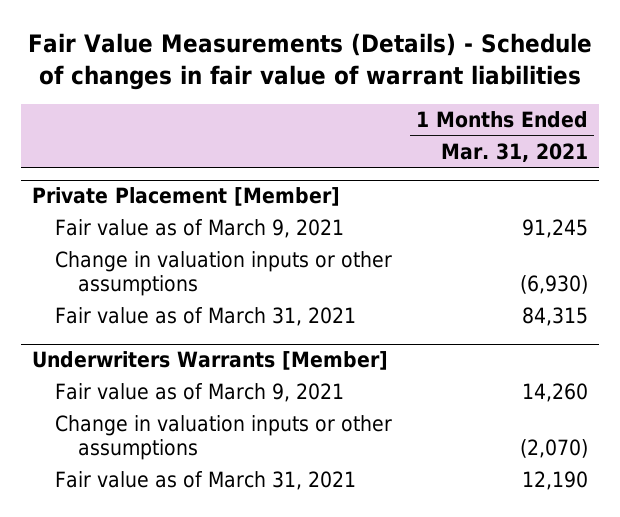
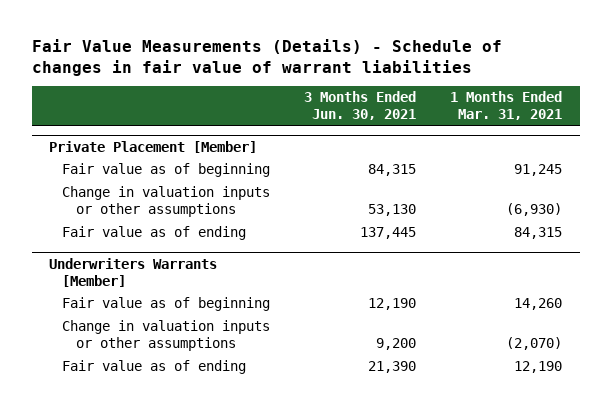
- | 1 Months Ended Mar. 31, 2021
+ | 3 Months Ended Jun. 30, 2021 | 1 Months Ended Mar. 31, 2021
@ Private Placement [Member]
- Fair value as of March 9, 2021 | 91,245
+ Fair value as of beginning | 84,315 | 91,245
- Fair value as of March 31, 2021 | 84,315
+ Fair value as of ending | 137,445 | 84,315
@ Underwriters Warrants [Member]
- Fair value as of March 9, 2021 | 14,260
+ Fair value as of beginning | 12,190 | 14,260
- Fair value as of March 31, 2021 | 12,190
+ Fair value as of ending | 21,390 | 12,190

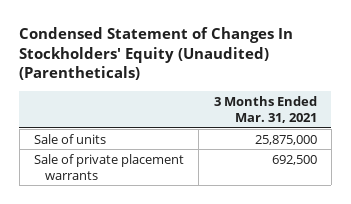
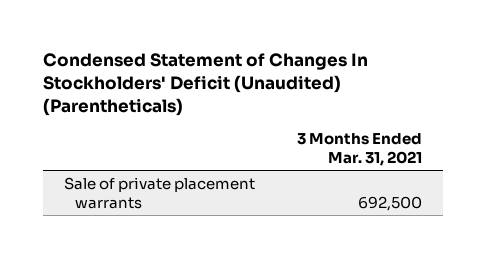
- Condensed Statement of Changes In Stockholders' Equity (Unaudited) (Parentheticals)
+ Condensed Statement of Changes In Stockholders' Deficit (Unaudited) (Parentheticals)
- Sale of units | 25,875,000

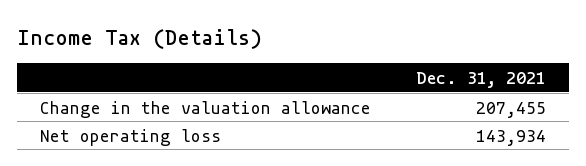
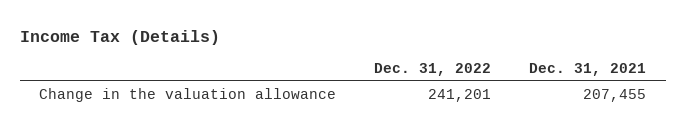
- | Dec. 31, 2021
+ | Dec. 31, 2022 | Dec. 31, 2021
- Net operating loss | 143,934

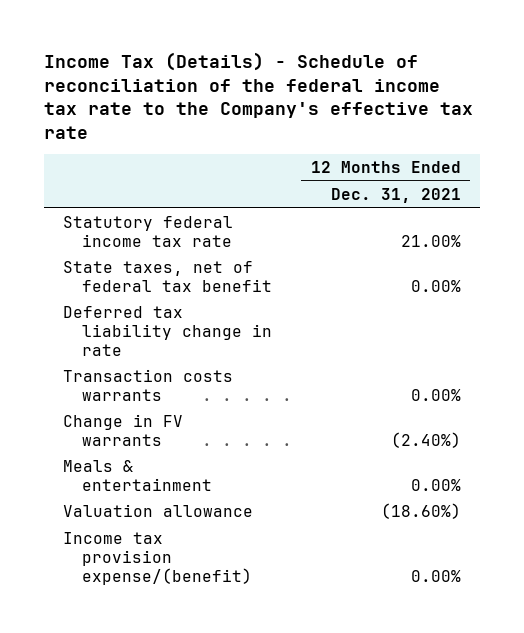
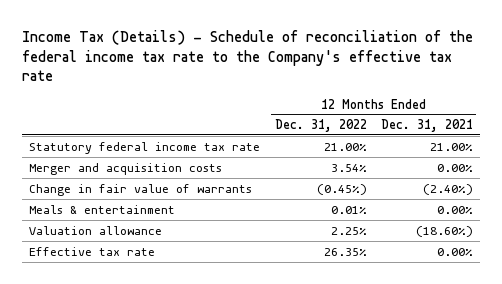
- | 12 Months Ended Dec. 31, 2021
+ | 12 Months Ended Dec. 31, 2022 | 12 Months Ended Dec. 31, 2021
- State taxes, net of federal tax benefit | 0.00%
- Deferred tax liability change in rate
- Transaction costs warrants | 0.00%
- Change in FV warrants | (2.40%)
+ Merger and acquisition costs | 3.54% | 0.00%
+ Change in fair value of warrants | (0.45%) | (2.40%)
- Income tax provision expense/(benefit) | 0.00%
+ Effective tax rate | 26.35% | 0.00%

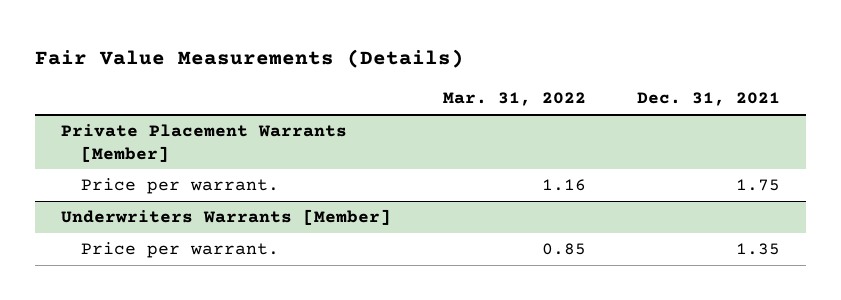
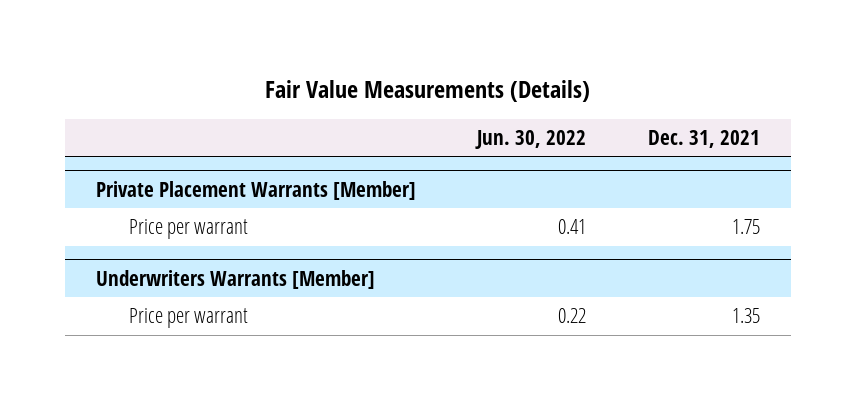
- | Mar. 31, 2022 | Dec. 31, 2021
+ | Jun. 30, 2022 | Dec. 31, 2021
@ Private Placement Warrants [Member]
- Price per warrant. | 1.16 | 1.75
+ Price per warrant | 0.41 | 1.75
@ Underwriters Warrants [Member]
- Price per warrant. | 0.85 | 1.35
+ Price per warrant | 0.22 | 1.35

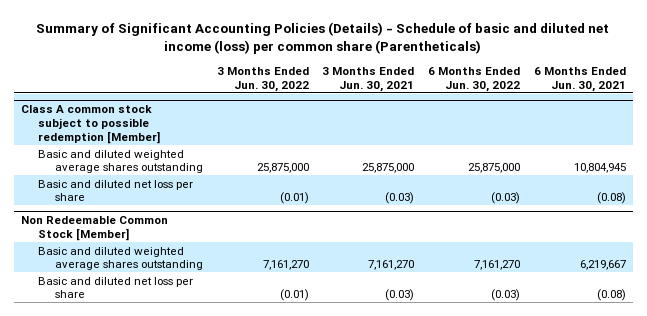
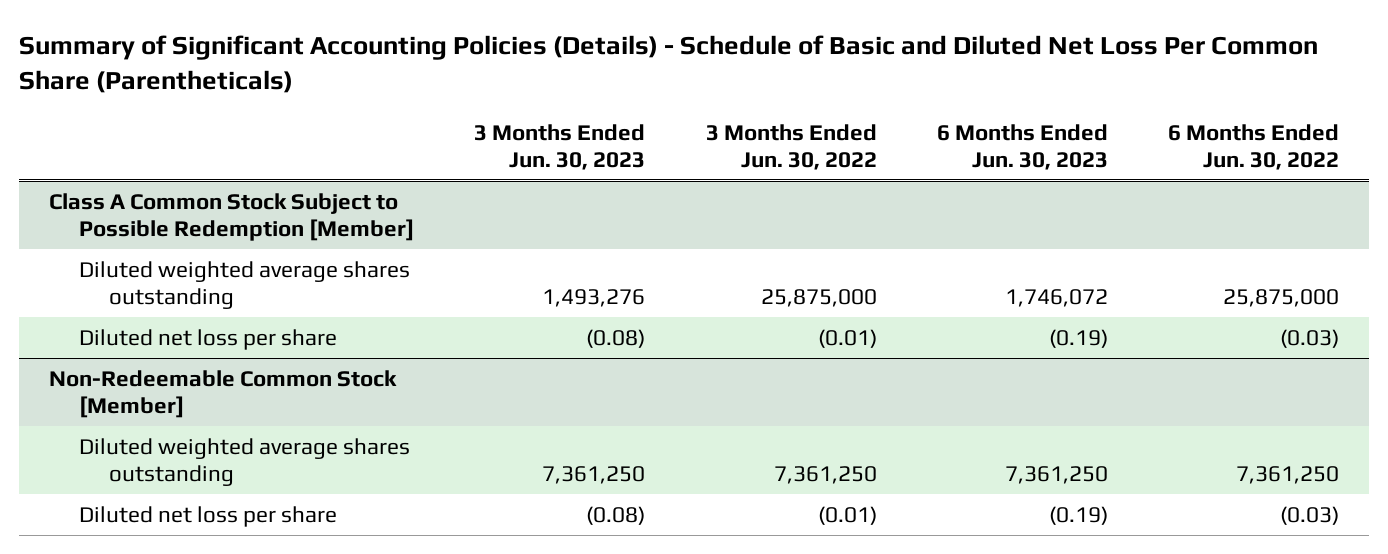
- Summary of Significant Accounting Policies (Details) - Schedule of basic and diluted net income (loss) per common share (Parentheticals)
+ Summary of Significant Accounting Policies (Details) - Schedule of Basic and Diluted Net Loss Per Common Share (Parentheticals)
- | 3 Months Ended Jun. 30, 2022 | 3 Months Ended Jun. 30, 2021 | 6 Months Ended Jun. 30, 2022 | 6 Months Ended Jun. 30, 2021
+ | 3 Months Ended Jun. 30, 2023 | 3 Months Ended Jun. 30, 2022 | 6 Months Ended Jun. 30, 2023 | 6 Months Ended Jun. 30, 2022
- Class A common stock subject to possible redemption [Member]
- Basic and diluted weighted average shares outstanding | 25,875,000 | 25,875,000 | 25,875,000 | 10,804,945
- Basic and diluted net loss per share | (0.01) | (0.03) | (0.03) | (0.08)
- Non Redeemable Common Stock [Member]
- Basic and diluted weighted average shares outstanding | 7,161,270 | 7,161,270 | 7,161,270 | 6,219,667
- Basic and diluted net loss per share | (0.01) | (0.03) | (0.03) | (0.08)
+ Class A Common Stock Subject to Possible Redemption [Member]
+ Diluted weighted average shares outstanding | 1,493,276 | 25,875,000 | 1,746,072 | 25,875,000
+ Diluted net loss per share | (0.08) | (0.01) | (0.19) | (0.03)
+ Non-Redeemable Common Stock [Member]
+ Diluted weighted average shares outstanding | 7,361,250 | 7,361,250 | 7,361,250 | 7,361,250
+ Diluted net loss per share | (0.08) | (0.01) | (0.19) | (0.03)

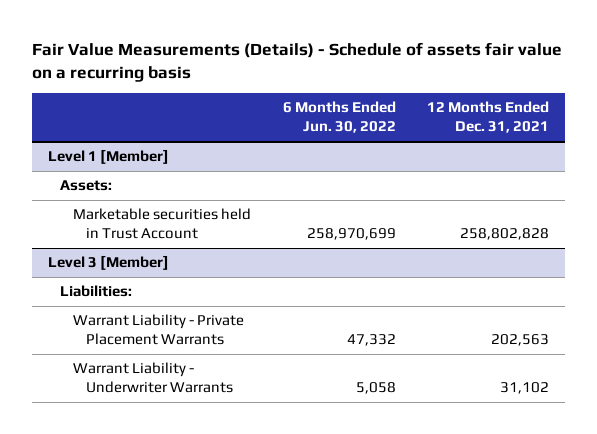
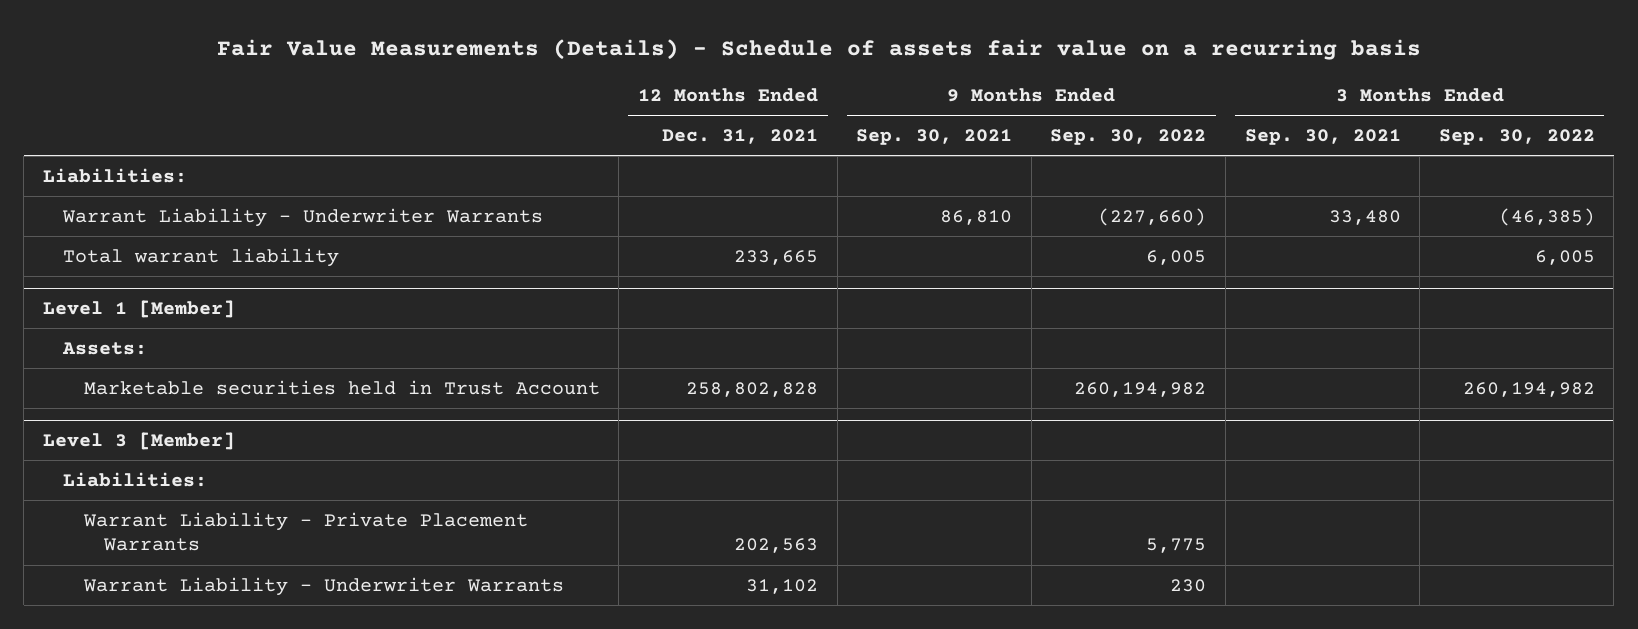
- | 6 Months Ended Jun. 30, 2022 | 12 Months Ended Dec. 31, 2021
+ | 12 Months Ended Dec. 31, 2021 | 9 Months Ended Sep. 30, 2021 | 9 Months Ended Sep. 30, 2022 | 3 Months Ended Sep. 30, 2021 | 3 Months Ended Sep. 30, 2022
+ Liabilities:
+ Warrant Liability - Underwriter Warrants | | 86,810 | (227,660) | 33,480 | (46,385)
+ Total warrant liability | 233,665 | | 6,005 | | 6,005

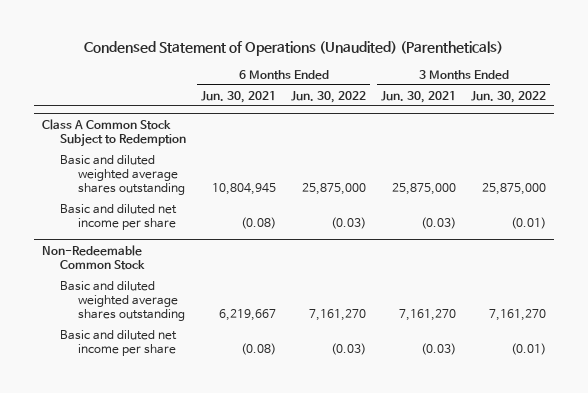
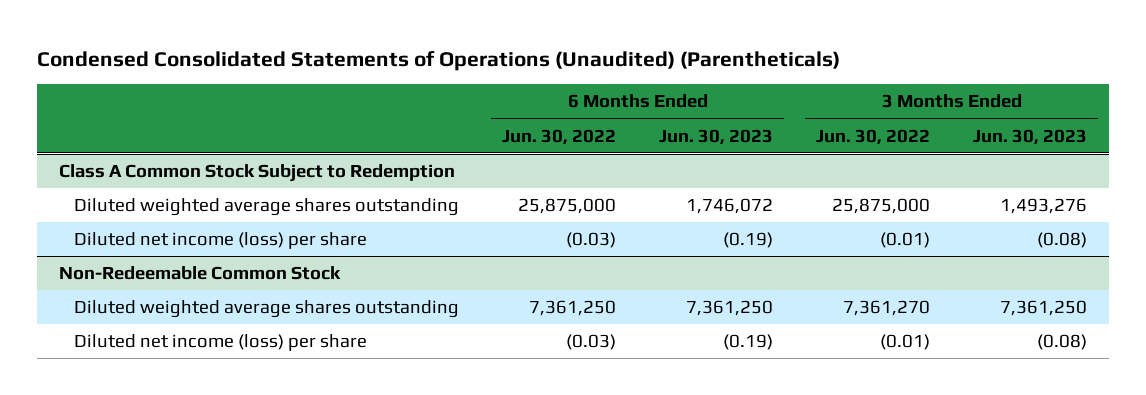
- Condensed Statement of Operations (Unaudited) (Parentheticals)
+ Condensed Consolidated Statements of Operations (Unaudited) (Parentheticals)
- | 6 Months Ended Jun. 30, 2021 | 6 Months Ended Jun. 30, 2022 | 3 Months Ended Jun. 30, 2021 | 3 Months Ended Jun. 30, 2022
+ | 6 Months Ended Jun. 30, 2022 | 6 Months Ended Jun. 30, 2023 | 3 Months Ended Jun. 30, 2022 | 3 Months Ended Jun. 30, 2023
@ Class A Common Stock Subject to Redemption
- Basic and diluted weighted average shares outstanding | 10,804,945 | 25,875,000 | 25,875,000 | 25,875,000
- Basic and diluted net income per share | (0.08) | (0.03) | (0.03) | (0.01)
+ Diluted weighted average shares outstanding | 25,875,000 | 1,746,072 | 25,875,000 | 1,493,276
+ Diluted net income (loss) per share | (0.03) | (0.19) | (0.01) | (0.08)
@ Non-Redeemable Common Stock
- Basic and diluted weighted average shares outstanding | 6,219,667 | 7,161,270 | 7,161,270 | 7,161,270
- Basic and diluted net income per share | (0.08) | (0.03) | (0.03) | (0.01)
+ Diluted weighted average shares outstanding | 7,361,250 | 7,361,250 | 7,361,270 | 7,361,250
+ Diluted net income (loss) per share | (0.03) | (0.19) | (0.01) | (0.08)

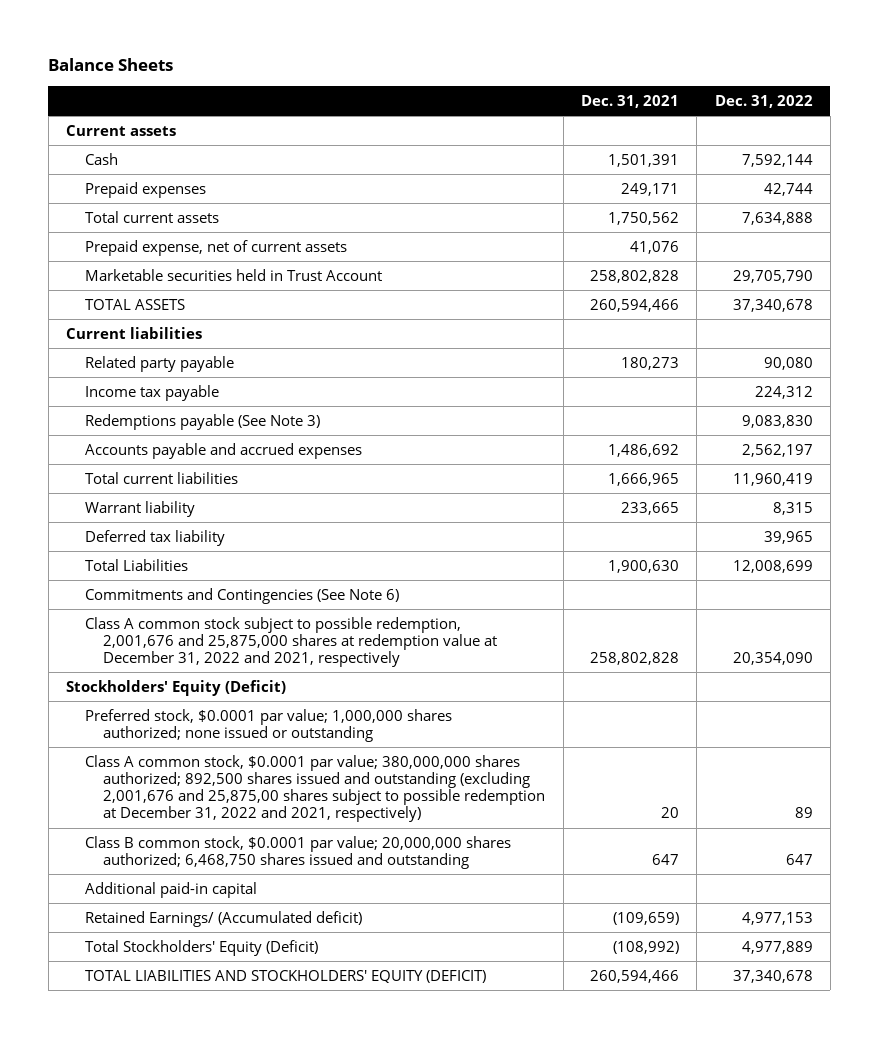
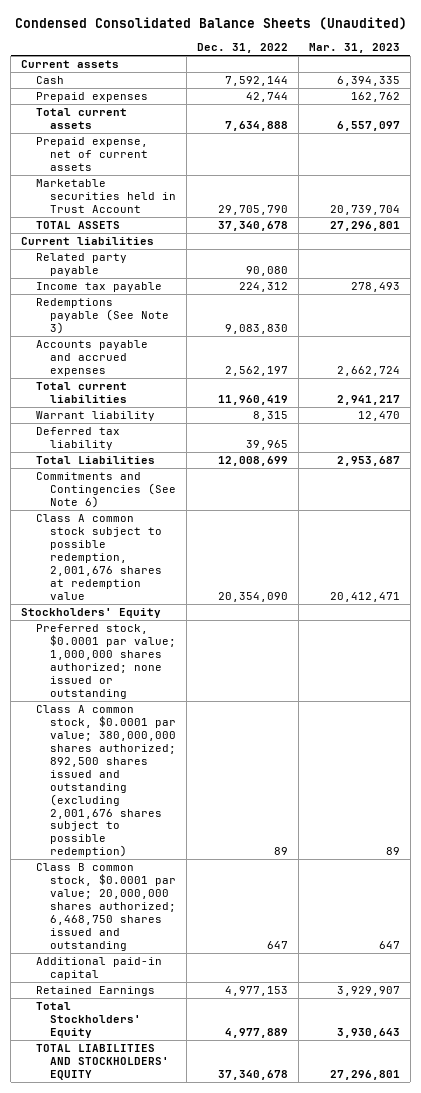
- Balance Sheets
+ Condensed Consolidated Balance Sheets (Unaudited)
- | Dec. 31, 2021 | Dec. 31, 2022
+ | Dec. 31, 2022 | Mar. 31, 2023
- Class A common stock subject to possible redemption, 2,001,676 and 25,875,000 shares at redemption value at December 31, 2022 and 2021, respectively | 258,802,828 | 20,354,090
- Stockholders' Equity (Deficit)
+ Class A common stock subject to possible redemption, 2,001,676 shares at redemption value | 20,354,090 | 20,412,471
+ Stockholders' Equity
- Class A common stock, $0.0001 par value; 380,000,000 shares authorized; 892,500 shares issued and outstanding (excluding 2,001,676 and 25,875,00 shares subject to possible redemption at December 31, 2022 and 2021, respectively) | 20 | 89
+ Class A common stock, $0.0001 par value; 380,000,000 shares authorized; 892,500 shares issued and outstanding (excluding 2,001,676 shares subject to possible redemption) | 89 | 89
- Retained Earnings/ (Accumulated deficit) | (109,659) | 4,977,153
- Total Stockholders' Equity (Deficit) | (108,992) | 4,977,889
- TOTAL LIABILITIES AND STOCKHOLDERS' EQUITY (DEFICIT) | 260,594,466 | 37,340,678
+ Retained Earnings | 4,977,153 | 3,929,907
+ Total Stockholders' Equity | 4,977,889 | 3,930,643
+ TOTAL LIABILITIES AND STOCKHOLDERS' EQUITY | 37,340,678 | 27,296,801

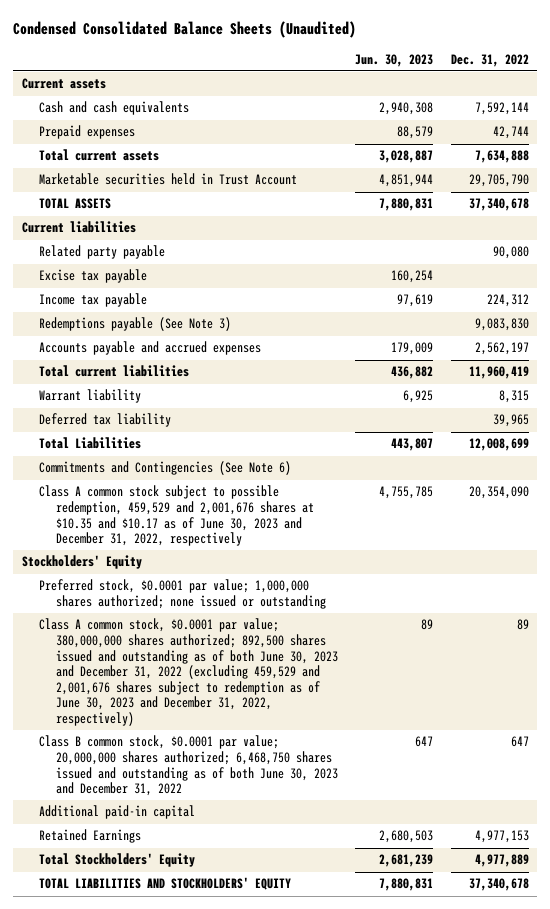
- | Dec. 31, 2022 | Mar. 31, 2023
+ | Jun. 30, 2023 | Dec. 31, 2022
- Cash | 7,592,144 | 6,394,335
+ Cash and cash equivalents | 2,940,308 | 7,592,144
- Prepaid expense, net of current assets
+ Excise tax payable | 160,254 |
- Class A common stock subject to possible redemption, 2,001,676 shares at redemption value | 20,354,090 | 20,412,471
+ Class A common stock subject to possible redemption, 459,529 and 2,001,676 shares at $10.35 and $10.17 as of June 30, 2023 and December 31, 2022, respectively | 4,755,785 | 20,354,090
- Class A common stock, $0.0001 par value; 380,000,000 shares authorized; 892,500 shares issued and outstanding (excluding 2,001,676 shares subject to possible redemption) | 89 | 89
- Class B common stock, $0.0001 par value; 20,000,000 shares authorized; 6,468,750 shares issued and outstanding | 647 | 647
+ Class A common stock, $0.0001 par value; 380,000,000 shares authorized; 892,500 shares issued and outstanding as of both June 30, 2023 and December 31, 2022 (excluding 459,529 and 2,001,676 shares subject to redemption as of June 30, 2023 and December 31, 2022, respectively) | 89 | 89
+ Class B common stock, $0.0001 par value; 20,000,000 shares authorized; 6,468,750 shares issued and outstanding as of both June 30, 2023 and December 31, 2022 | 647 | 647

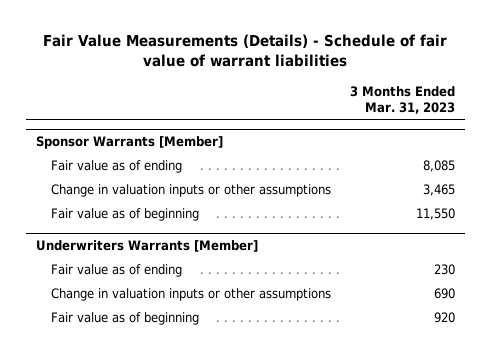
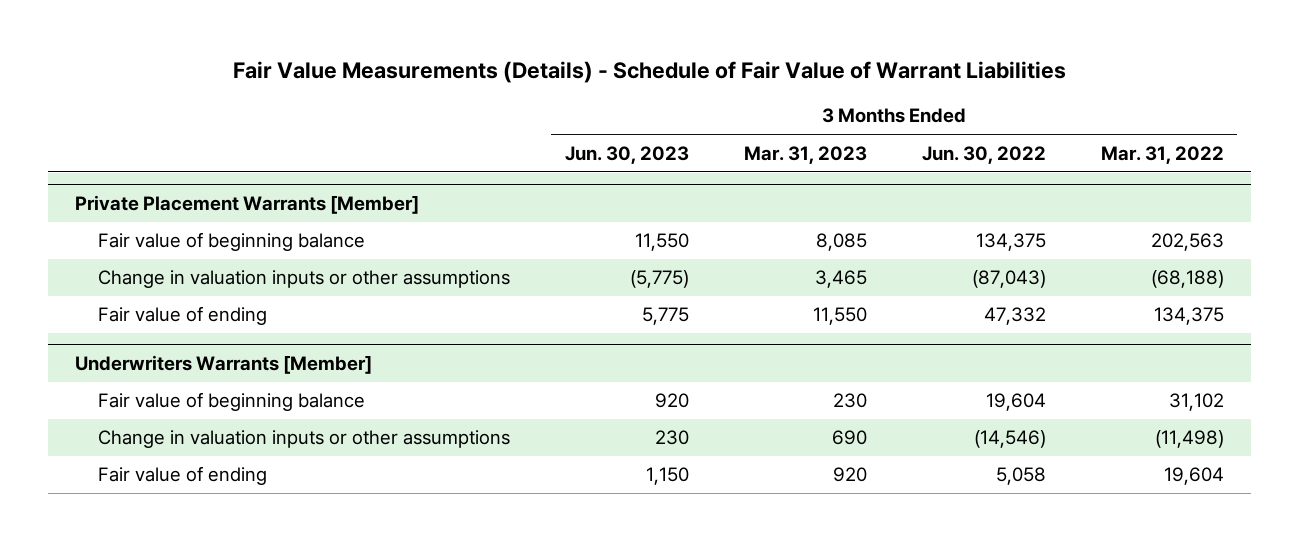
- Fair Value Measurements (Details) - Schedule of fair value of warrant liabilities
+ Fair Value Measurements (Details) - Schedule of Fair Value of Warrant Liabilities
- | 3 Months Ended Mar. 31, 2023
+ | 3 Months Ended Jun. 30, 2023 | 3 Months Ended Mar. 31, 2023 | 3 Months Ended Jun. 30, 2022 | 3 Months Ended Mar. 31, 2022
- Sponsor Warrants [Member]
- Fair value as of ending | 8,085
+ Private Placement Warrants [Member]
+ Fair value of beginning balance | 11,550 | 8,085 | 134,375 | 202,563
- Fair value as of beginning | 11,550
+ Fair value of ending | 5,775 | 11,550 | 47,332 | 134,375
@ Underwriters Warrants [Member]
- Fair value as of ending | 230
+ Fair value of beginning balance | 920 | 230 | 19,604 | 31,102
- Fair value as of beginning | 920
+ Fair value of ending | 1,150 | 920 | 5,058 | 19,604

